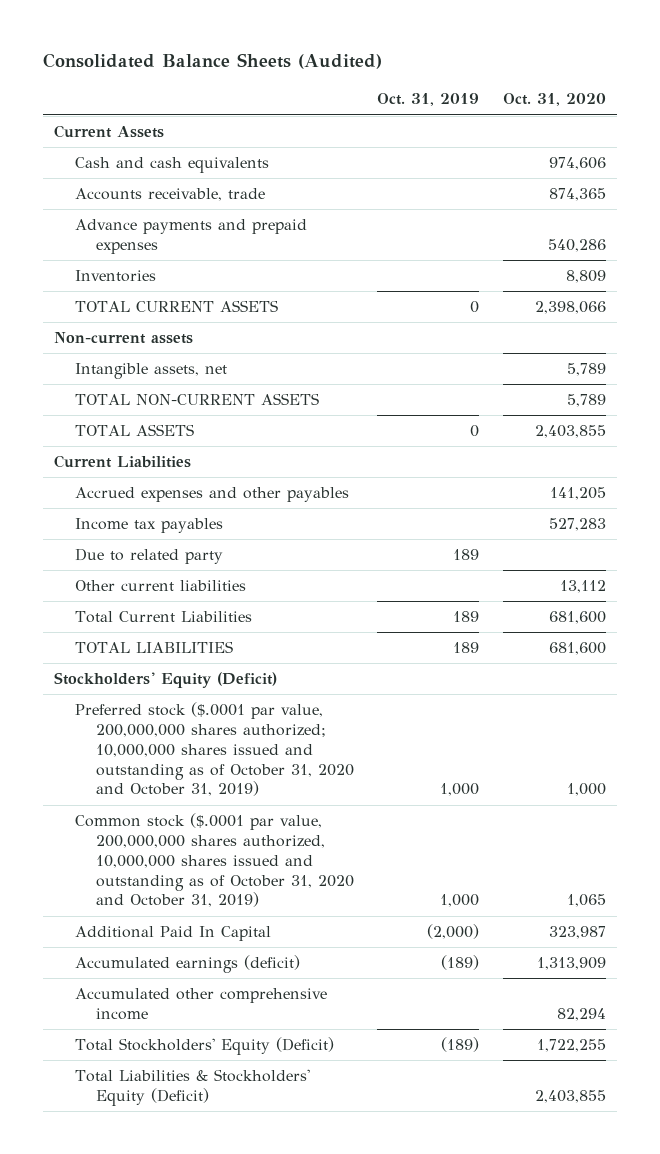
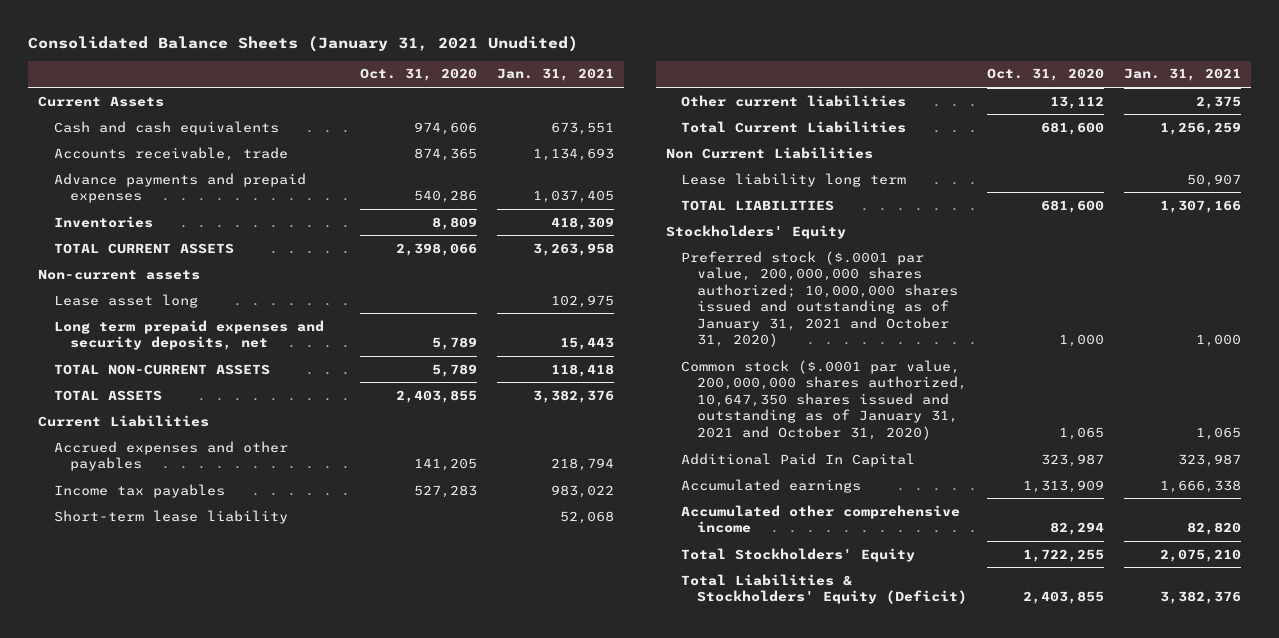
- Consolidated Balance Sheets (Audited)
+ Consolidated Balance Sheets (January 31, 2021 Unudited)
- | Oct. 31, 2019 | Oct. 31, 2020
+ | Oct. 31, 2020 | Jan. 31, 2021
- Intangible assets, net | | 5,789
+ Lease asset long | | 102,975
+ Long term prepaid expenses and security deposits, net | 5,789 | 15,443
- Due to related party | 189 |
+ Short-term lease liability | | 52,068
+ Non Current Liabilities
+ Lease liability long term | | 50,907
- Stockholders' Equity (Deficit)
- Preferred stock ($.0001 par value, 200,000,000 shares authorized; 10,000,000 shares issued and outstanding as of October 31, 2020 and October 31, 2019) | 1,000 | 1,000
- Common stock ($.0001 par value, 200,000,000 shares authorized, 10,000,000 shares issued and outstanding as of October 31, 2020 and October 31, 2019) | 1,000 | 1,065
+ Stockholders' Equity
+ Preferred stock ($.0001 par value, 200,000,000 shares authorized; 10,000,000 shares issued and outstanding as of January 31, 2021 and October 31, 2020) | 1,000 | 1,000
+ Common stock ($.0001 par value, 200,000,000 shares authorized, 10,647,350 shares issued and outstanding as of January 31, 2021 and October 31, 2020) | 1,065 | 1,065
- Accumulated earnings (deficit) | (189) | 1,313,909
+ Accumulated earnings | 1,313,909 | 1,666,338
- Total Stockholders' Equity (Deficit) | (189) | 1,722,255
+ Total Stockholders' Equity | 1,722,255 | 2,075,210

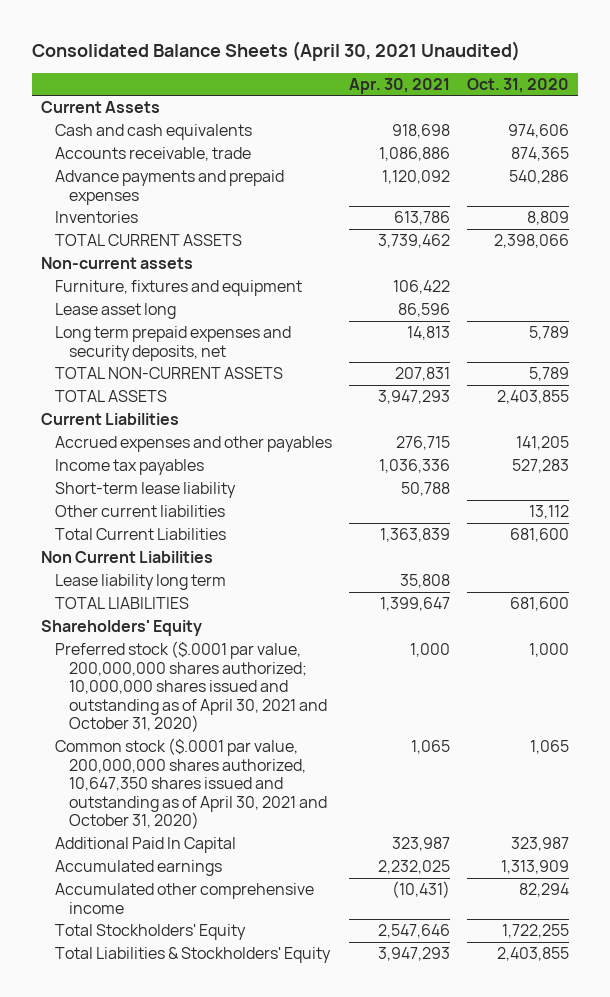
- Consolidated Balance Sheets (January 31, 2021 Unudited)
+ Consolidated Balance Sheets (April 30, 2021 Unaudited)
- | Oct. 31, 2020 | Jan. 31, 2021
+ | Apr. 30, 2021 | Oct. 31, 2020
+ Furniture, fixtures and equipment | 106,422 |
- Stockholders' Equity
- Preferred stock ($.0001 par value, 200,000,000 shares authorized; 10,000,000 shares issued and outstanding as of January 31, 2021 and October 31, 2020) | 1,000 | 1,000
- Common stock ($.0001 par value, 200,000,000 shares authorized, 10,647,350 shares issued and outstanding as of January 31, 2021 and October 31, 2020) | 1,065 | 1,065
+ Shareholders' Equity
+ Preferred stock ($.0001 par value, 200,000,000 shares authorized; 10,000,000 shares issued and outstanding as of April 30, 2021 and October 31, 2020) | 1,000 | 1,000
+ Common stock ($.0001 par value, 200,000,000 shares authorized, 10,647,350 shares issued and outstanding as of April 30, 2021 and October 31, 2020) | 1,065 | 1,065
- Total Liabilities & Stockholders' Equity (Deficit) | 2,403,855 | 3,382,376
+ Total Liabilities & Stockholders' Equity | 3,947,293 | 2,403,855

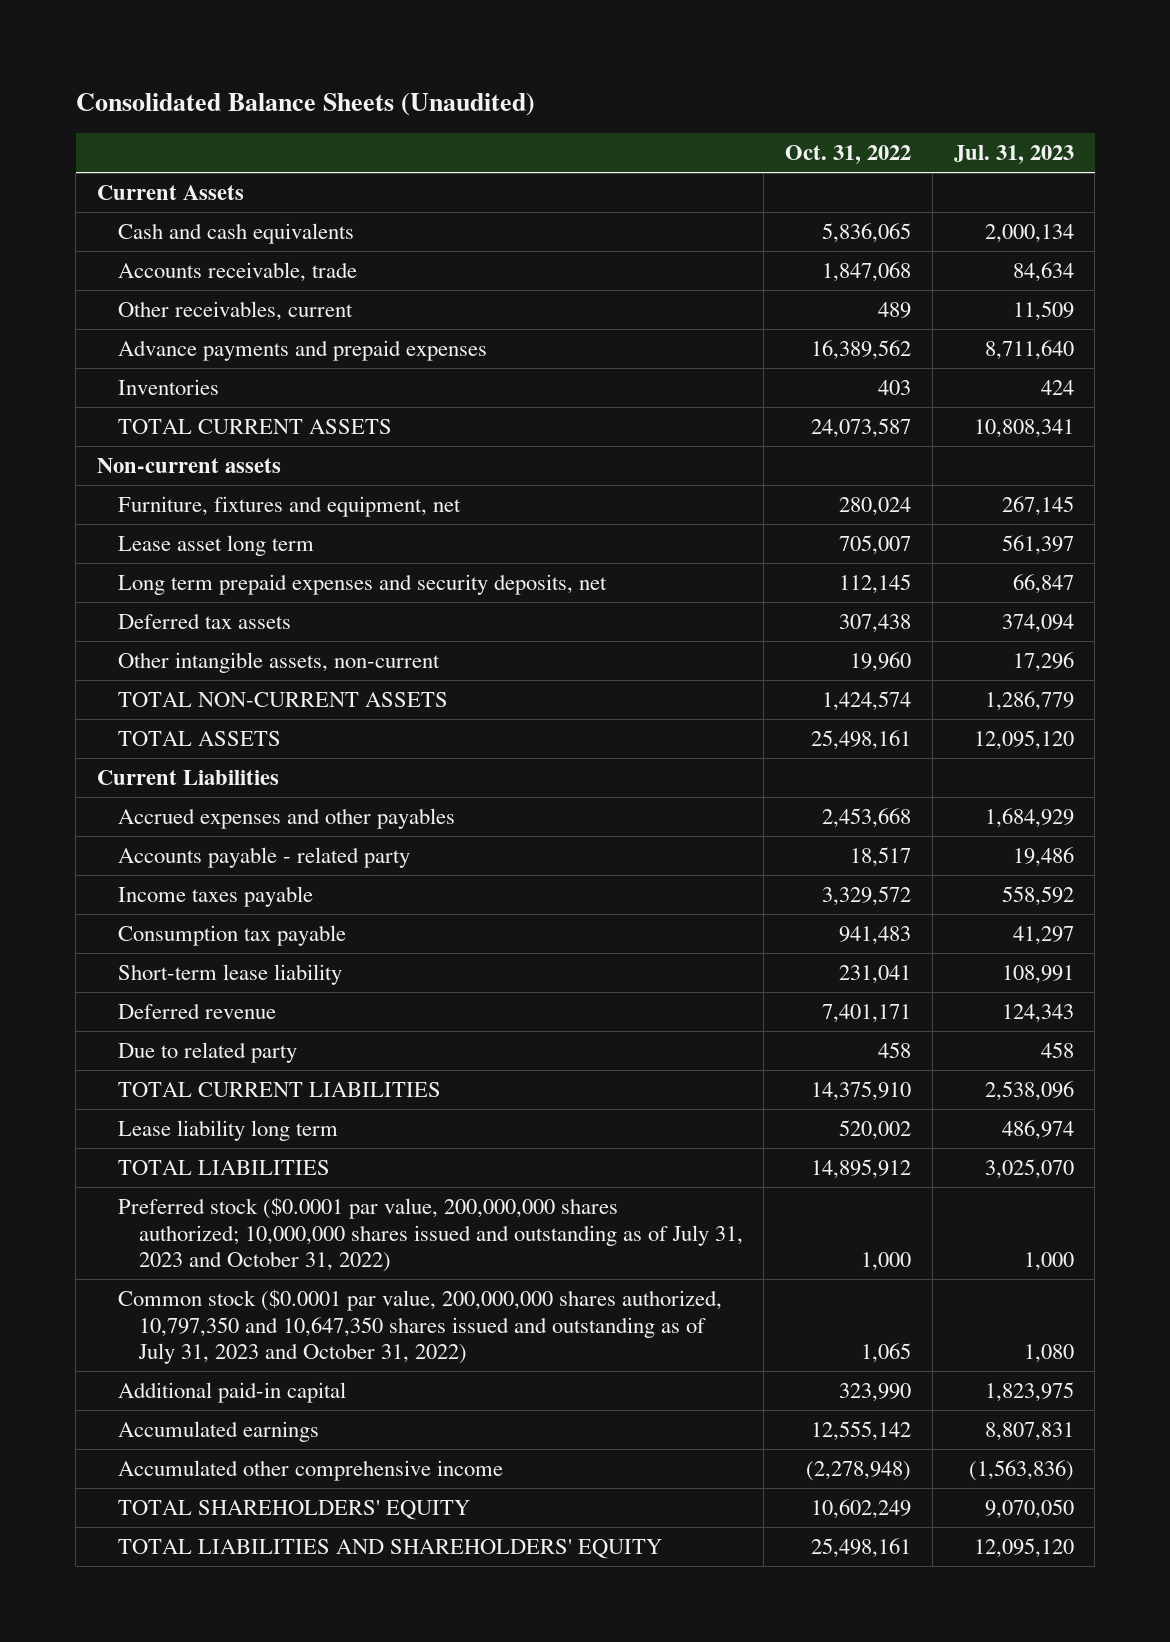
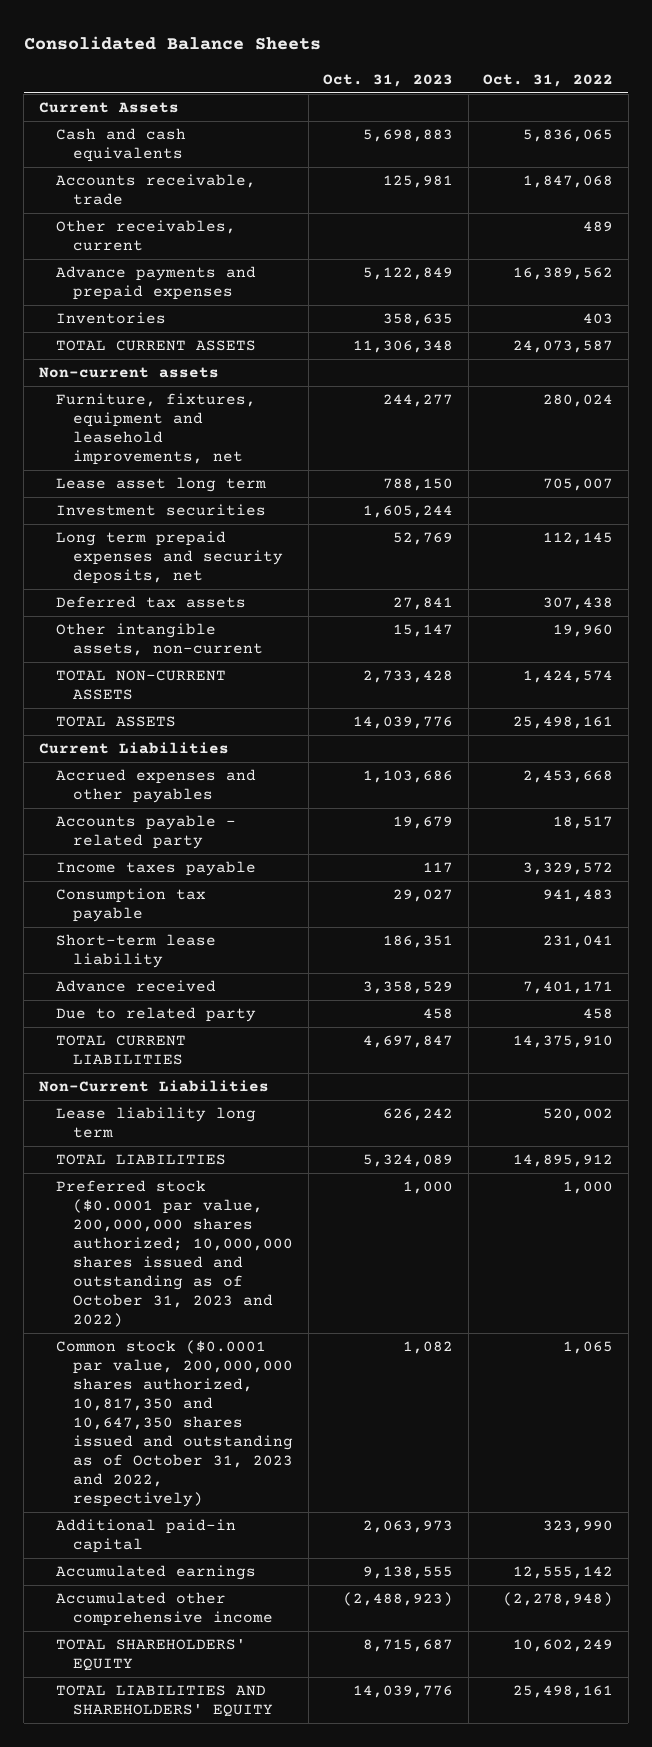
- Consolidated Balance Sheets (Unaudited)
+ Consolidated Balance Sheets
- | Oct. 31, 2022 | Jul. 31, 2023
+ | Oct. 31, 2023 | Oct. 31, 2022
- Furniture, fixtures and equipment, net | 280,024 | 267,145
+ Furniture, fixtures, equipment and leasehold improvements, net | 244,277 | 280,024
+ Investment securities | 1,605,244 |
- Deferred revenue | 7,401,171 | 124,343
+ Advance received | 3,358,529 | 7,401,171
+ Non-Current Liabilities
- Preferred stock ($0.0001 par value, 200,000,000 shares authorized; 10,000,000 shares issued and outstanding as of July 31, 2023 and October 31, 2022) | 1,000 | 1,000
- Common stock ($0.0001 par value, 200,000,000 shares authorized, 10,797,350 and 10,647,350 shares issued and outstanding as of July 31, 2023 and October 31, 2022) | 1,065 | 1,080
+ Preferred stock ($0.0001 par value, 200,000,000 shares authorized; 10,000,000 shares issued and outstanding as of October 31, 2023 and 2022) | 1,000 | 1,000
+ Common stock ($0.0001 par value, 200,000,000 shares authorized, 10,817,350 and 10,647,350 shares issued and outstanding as of October 31, 2023 and 2022, respectively) | 1,082 | 1,065

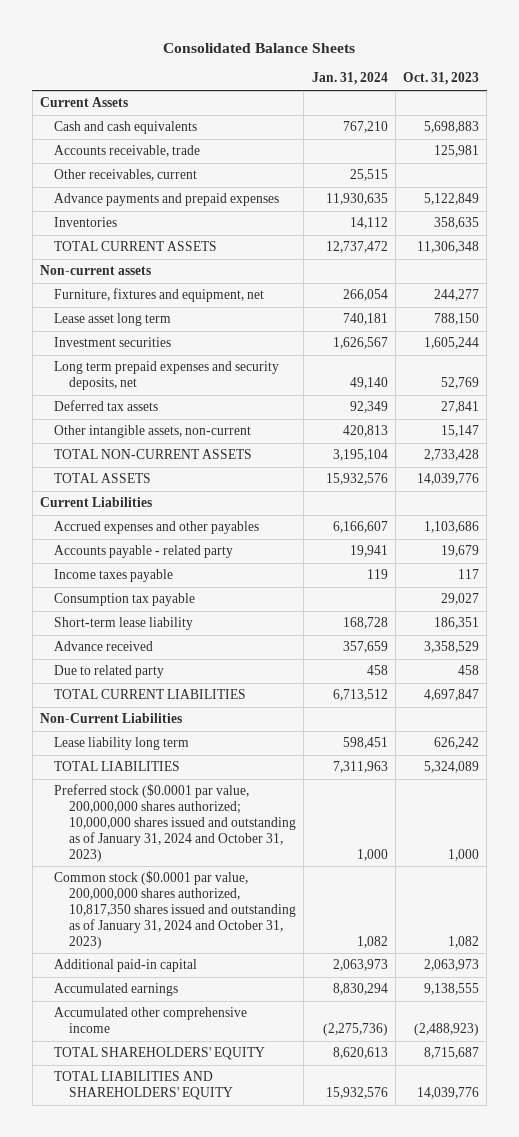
- | Oct. 31, 2023 | Oct. 31, 2022
+ | Jan. 31, 2024 | Oct. 31, 2023
- Furniture, fixtures, equipment and leasehold improvements, net | 244,277 | 280,024
+ Furniture, fixtures and equipment, net | 266,054 | 244,277
- Preferred stock ($0.0001 par value, 200,000,000 shares authorized; 10,000,000 shares issued and outstanding as of October 31, 2023 and 2022) | 1,000 | 1,000
- Common stock ($0.0001 par value, 200,000,000 shares authorized, 10,817,350 and 10,647,350 shares issued and outstanding as of October 31, 2023 and 2022, respectively) | 1,082 | 1,065
+ Preferred stock ($0.0001 par value, 200,000,000 shares authorized; 10,000,000 shares issued and outstanding as of January 31, 2024 and October 31, 2023) | 1,000 | 1,000
+ Common stock ($0.0001 par value, 200,000,000 shares authorized, 10,817,350 shares issued and outstanding as of January 31, 2024 and October 31, 2023) | 1,082 | 1,082

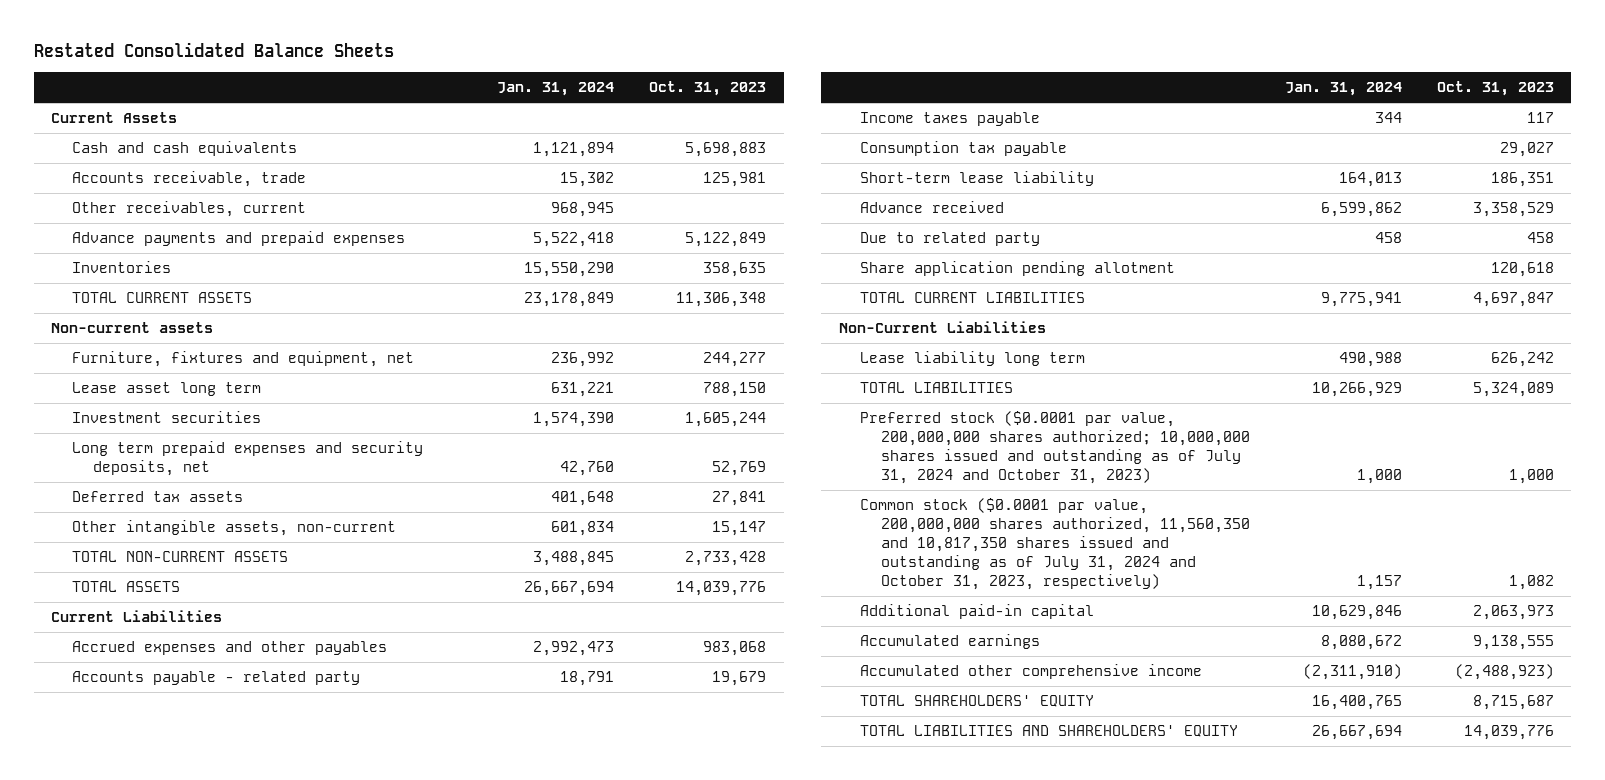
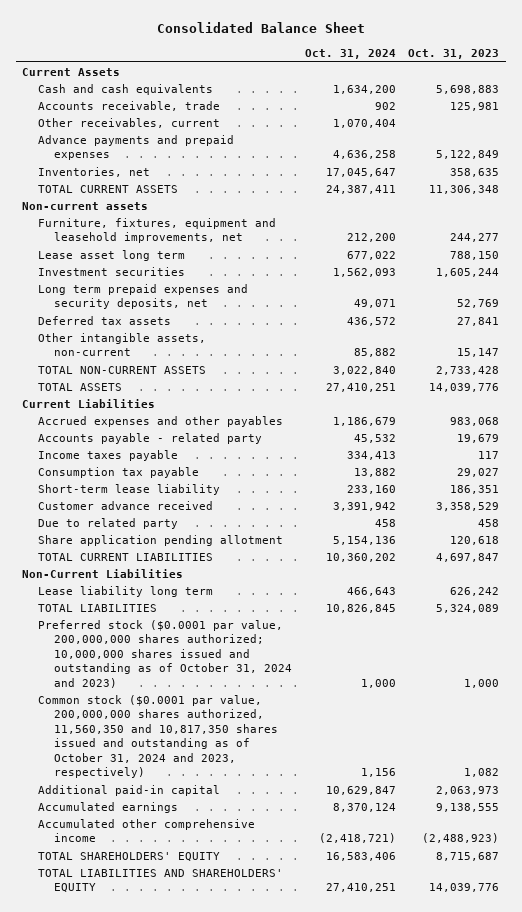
- Restated Consolidated Balance Sheets
+ Consolidated Balance Sheet
- | Jan. 31, 2024 | Oct. 31, 2023
+ | Oct. 31, 2024 | Oct. 31, 2023
- Inventories | 15,550,290 | 358,635
+ Inventories, net | 17,045,647 | 358,635
- Furniture, fixtures and equipment, net | 236,992 | 244,277
+ Furniture, fixtures, equipment and leasehold improvements, net | 212,200 | 244,277
- Advance received | 6,599,862 | 3,358,529
+ Customer advance received | 3,391,942 | 3,358,529
- Preferred stock ($0.0001 par value, 200,000,000 shares authorized; 10,000,000 shares issued and outstanding as of July 31, 2024 and October 31, 2023) | 1,000 | 1,000
- Common stock ($0.0001 par value, 200,000,000 shares authorized, 11,560,350 and 10,817,350 shares issued and outstanding as of July 31, 2024 and October 31, 2023, respectively) | 1,157 | 1,082
+ Preferred stock ($0.0001 par value, 200,000,000 shares authorized; 10,000,000 shares issued and outstanding as of October 31, 2024 and 2023) | 1,000 | 1,000
+ Common stock ($0.0001 par value, 200,000,000 shares authorized, 11,560,350 and 10,817,350 shares issued and outstanding as of October 31, 2024 and 2023, respectively) | 1,156 | 1,082

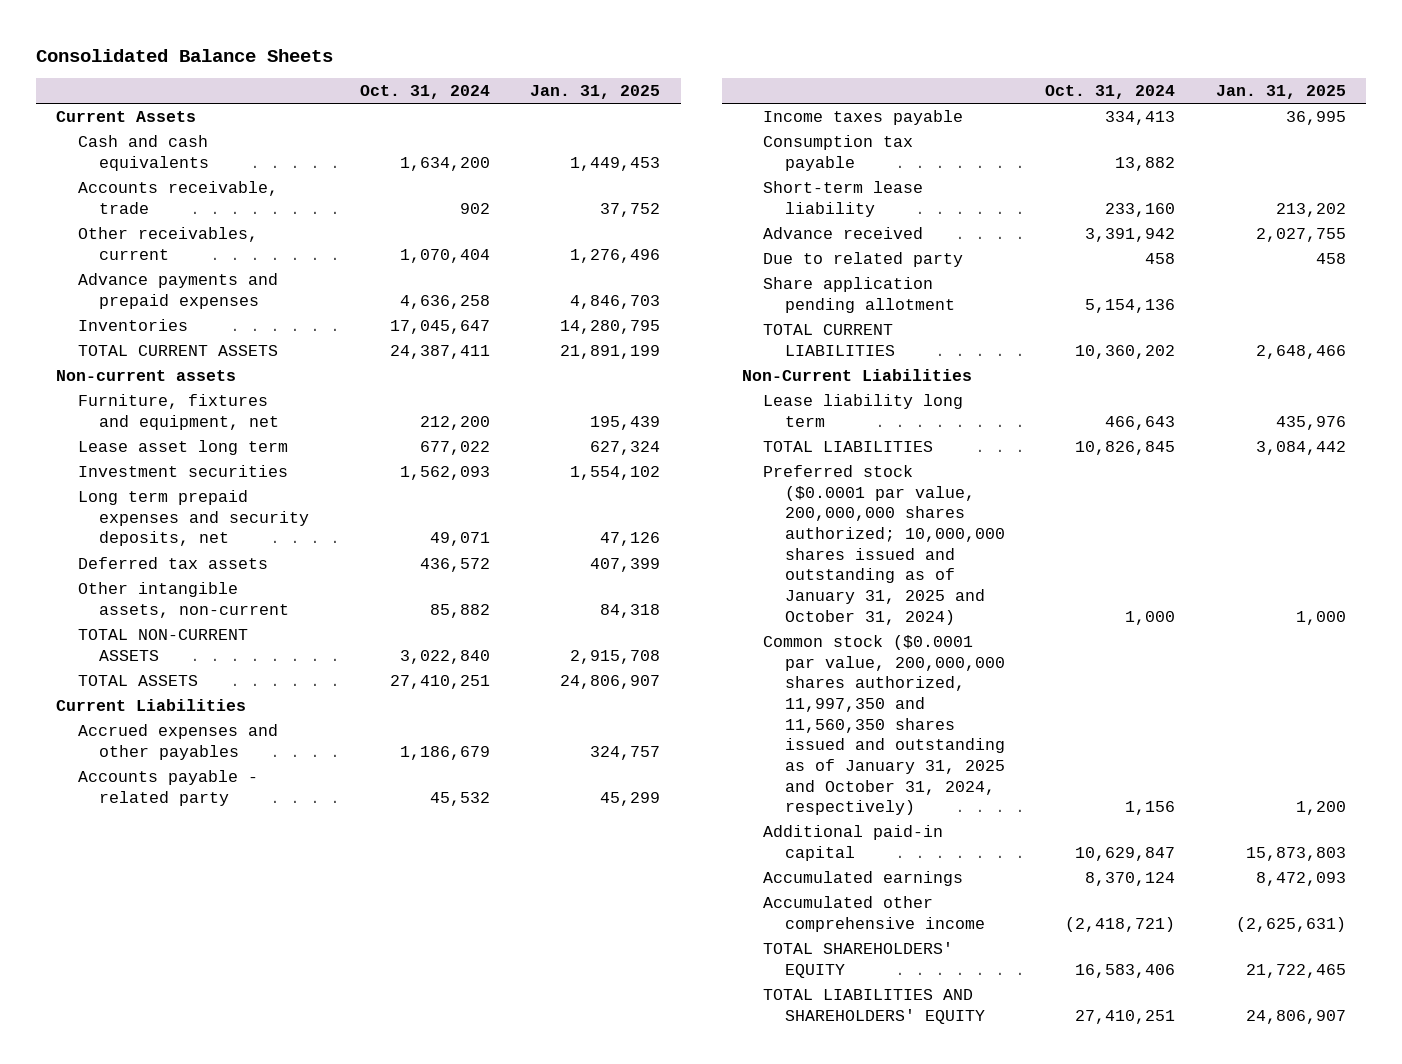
- Consolidated Balance Sheet
+ Consolidated Balance Sheets
- | Oct. 31, 2024 | Oct. 31, 2023
+ | Oct. 31, 2024 | Jan. 31, 2025
- Inventories, net | 17,045,647 | 358,635
+ Inventories | 17,045,647 | 14,280,795
- Furniture, fixtures, equipment and leasehold improvements, net | 212,200 | 244,277
+ Furniture, fixtures and equipment, net | 212,200 | 195,439
- Customer advance received | 3,391,942 | 3,358,529
+ Advance received | 3,391,942 | 2,027,755
- Preferred stock ($0.0001 par value, 200,000,000 shares authorized; 10,000,000 shares issued and outstanding as of October 31, 2024 and 2023) | 1,000 | 1,000
- Common stock ($0.0001 par value, 200,000,000 shares authorized, 11,560,350 and 10,817,350 shares issued and outstanding as of October 31, 2024 and 2023, respectively) | 1,156 | 1,082
+ Preferred stock ($0.0001 par value, 200,000,000 shares authorized; 10,000,000 shares issued and outstanding as of January 31, 2025 and October 31, 2024) | 1,000 | 1,000
+ Common stock ($0.0001 par value, 200,000,000 shares authorized, 11,997,350 and 11,560,350 shares issued and outstanding as of January 31, 2025 and October 31, 2024, respectively) | 1,156 | 1,200

